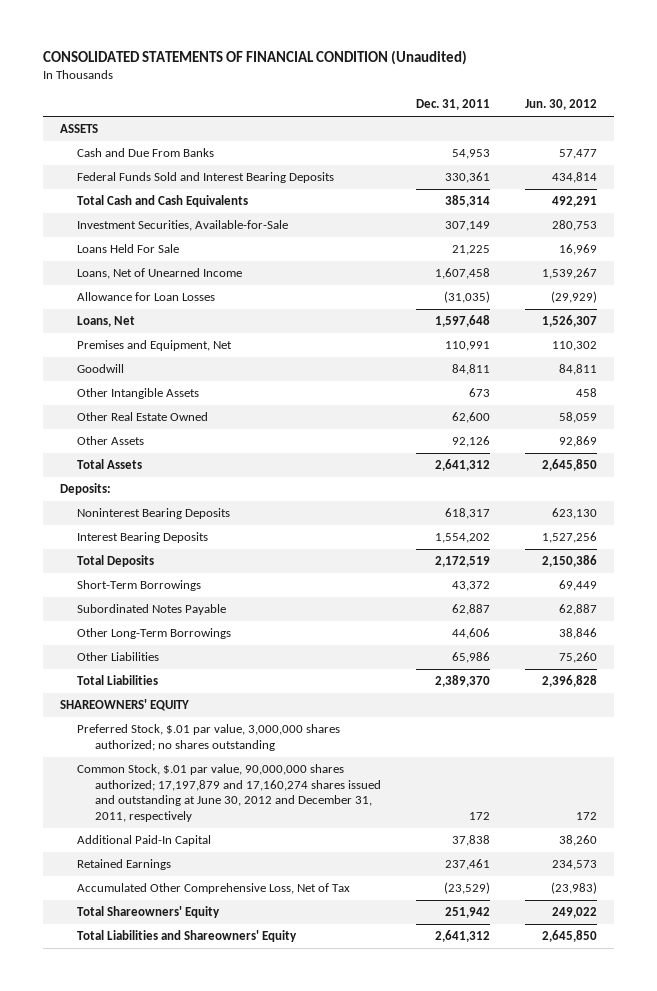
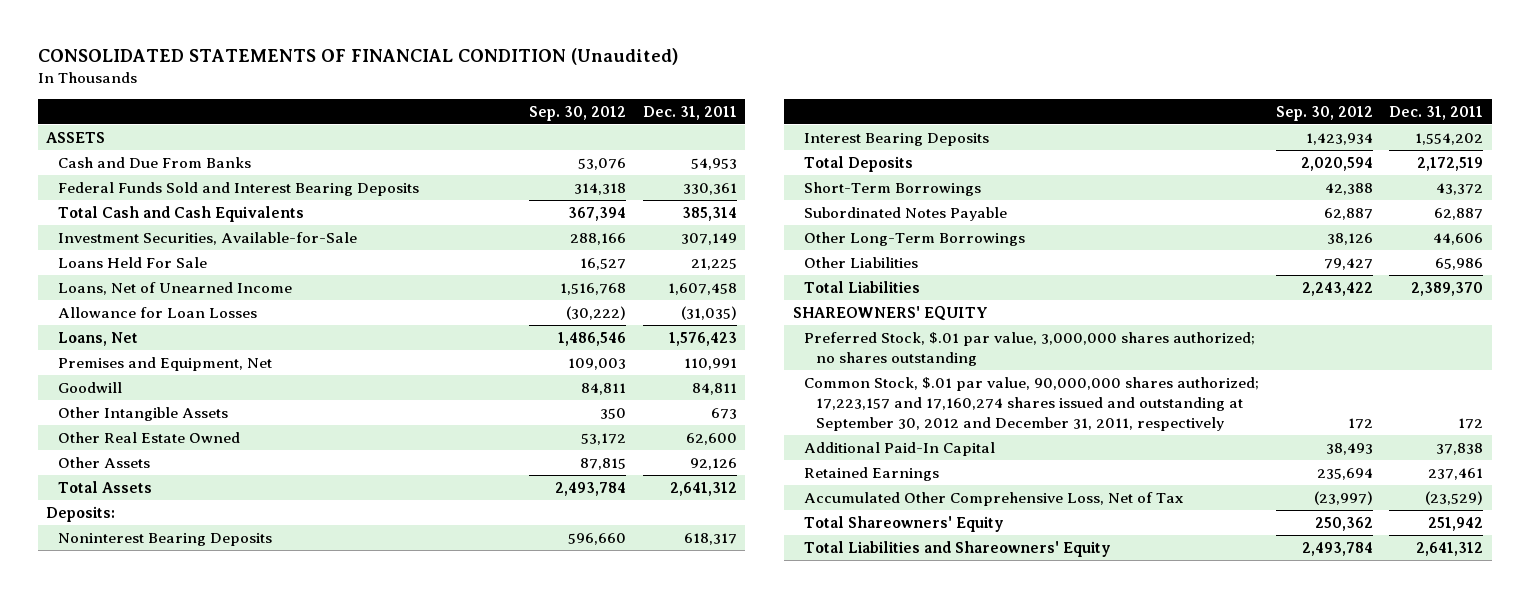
- | Dec. 31, 2011 | Jun. 30, 2012
+ | Sep. 30, 2012 | Dec. 31, 2011
- Loans, Net | 1,597,648 | 1,526,307
+ Loans, Net | 1,486,546 | 1,576,423
- Common Stock, $.01 par value, 90,000,000 shares authorized; 17,197,879 and 17,160,274 shares issued and outstanding at June 30, 2012 and December 31, 2011, respectively | 172 | 172
+ Common Stock, $.01 par value, 90,000,000 shares authorized; 17,223,157 and 17,160,274 shares issued and outstanding at September 30, 2012 and December 31, 2011, respectively | 172 | 172

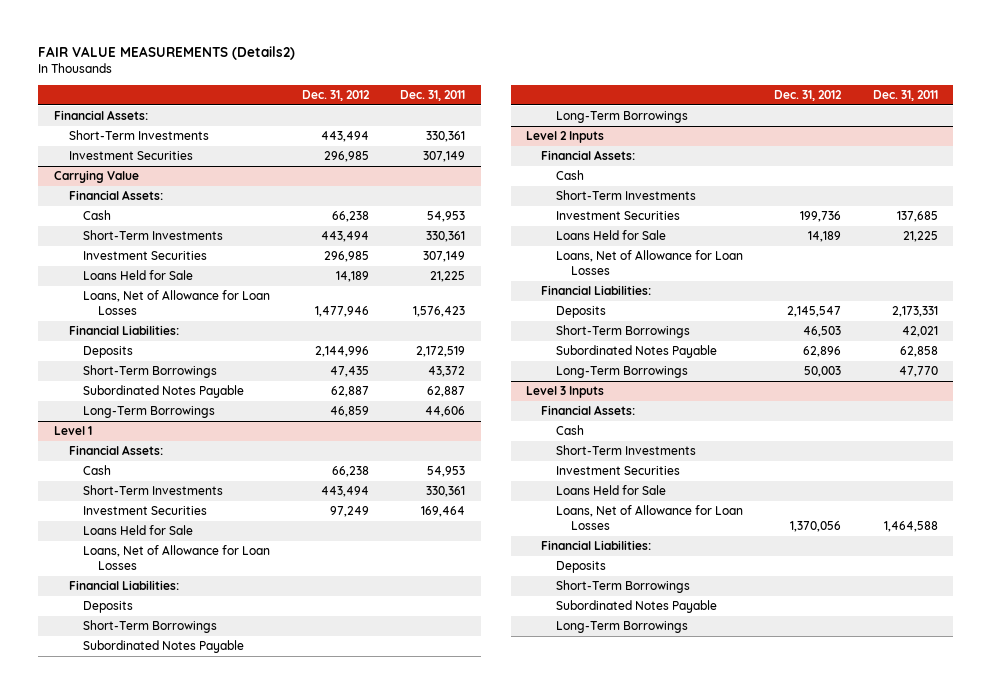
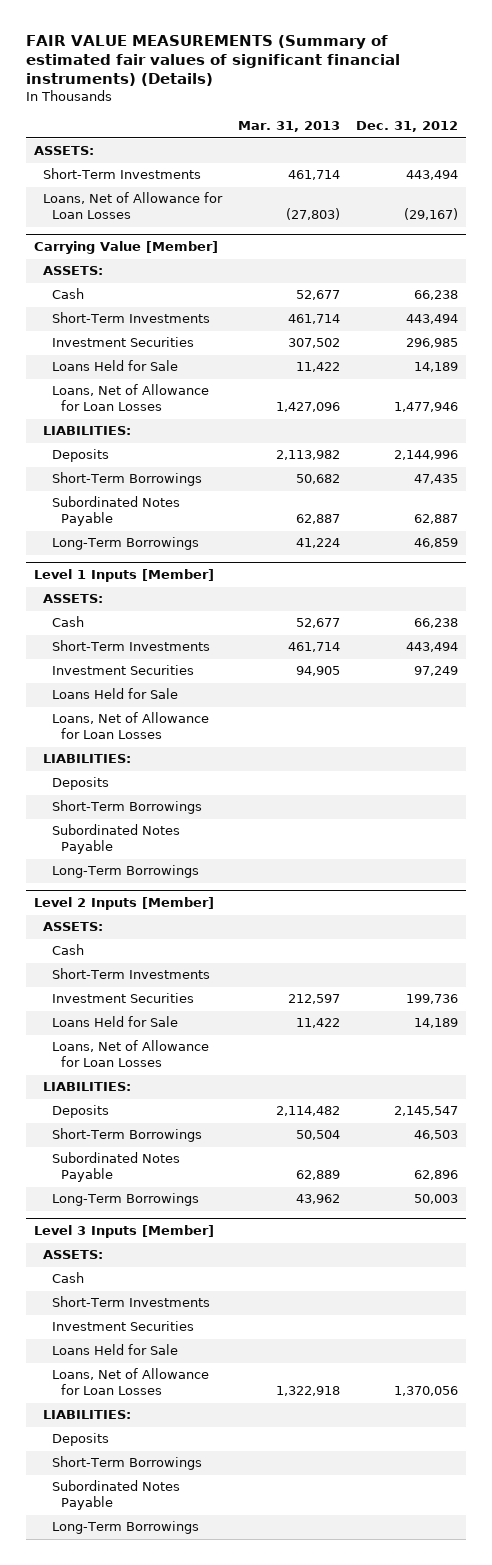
- FAIR VALUE MEASUREMENTS (Details2)
+ FAIR VALUE MEASUREMENTS (Summary of estimated fair values of significant financial instruments) (Details)
- | Dec. 31, 2012 | Dec. 31, 2011
+ | Mar. 31, 2013 | Dec. 31, 2012
- Financial Assets:
+ ASSETS:
- Investment Securities | 296,985 | 307,149
- Carrying Value
- Financial Assets:
+ Loans, Net of Allowance for Loan Losses | (27,803) | (29,167)
+ Carrying Value [Member]
+ ASSETS:
- Financial Liabilities:
+ LIABILITIES:
- Level 1
- Financial Assets:
+ Level 1 Inputs [Member]
+ ASSETS:
- Financial Liabilities:
+ LIABILITIES:
- Level 2 Inputs
- Financial Assets:
+ Level 2 Inputs [Member]
+ ASSETS:
- Financial Liabilities:
+ LIABILITIES:
- Level 3 Inputs
- Financial Assets:
+ Level 3 Inputs [Member]
+ ASSETS:
- Financial Liabilities:
+ LIABILITIES:

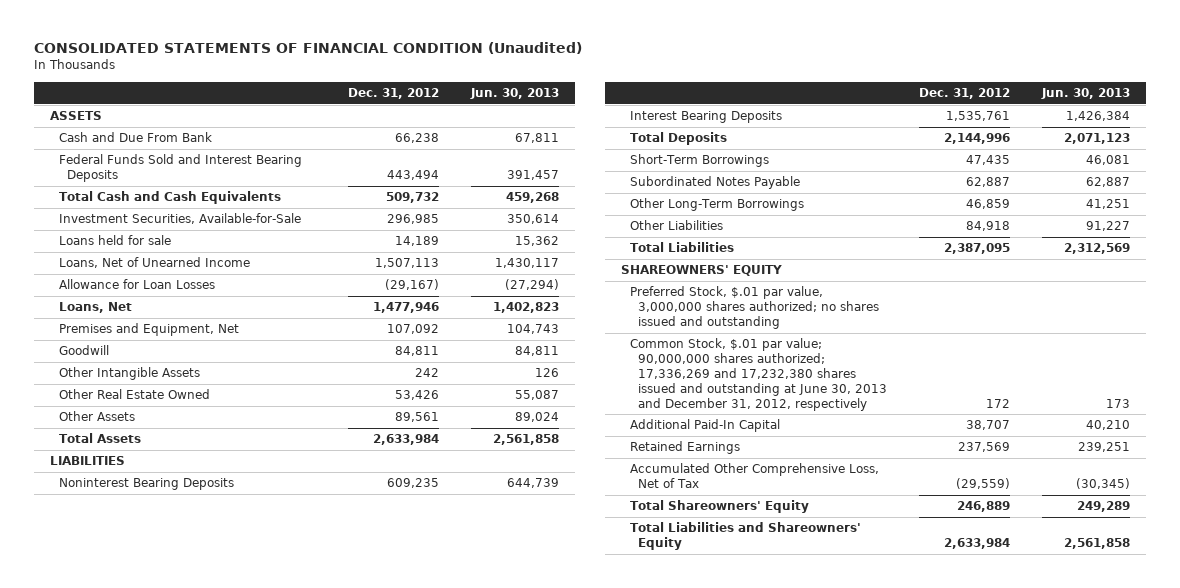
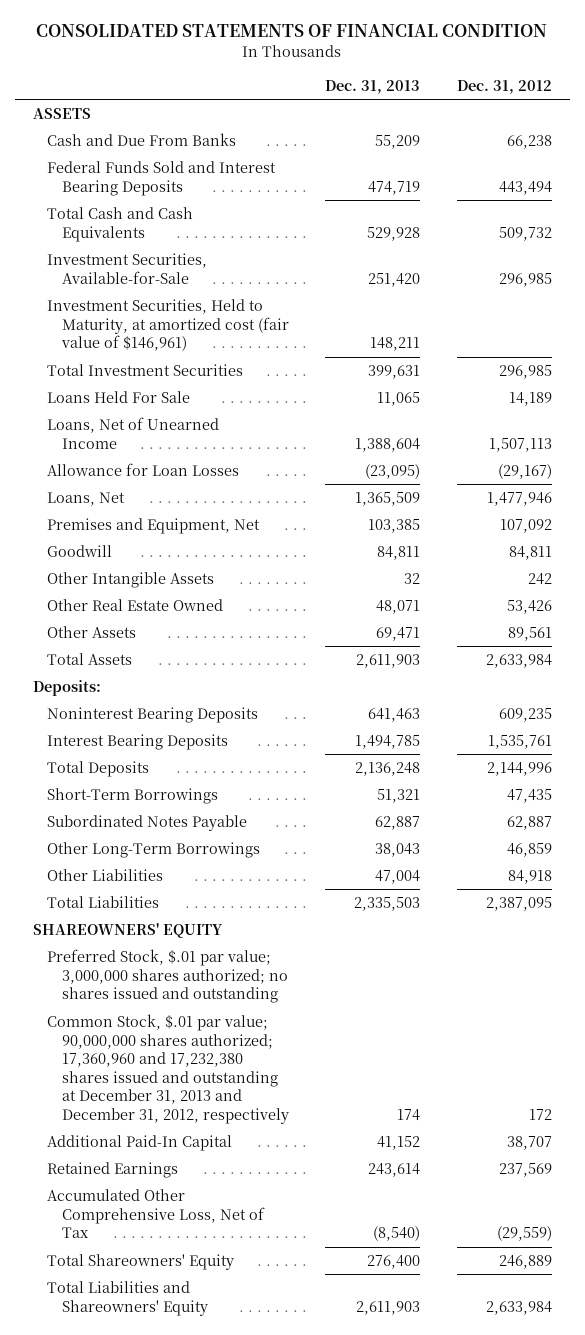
- CONSOLIDATED STATEMENTS OF FINANCIAL CONDITION (Unaudited)
+ CONSOLIDATED STATEMENTS OF FINANCIAL CONDITION
- | Dec. 31, 2012 | Jun. 30, 2013
+ | Dec. 31, 2013 | Dec. 31, 2012
- Cash and Due From Bank | 66,238 | 67,811
+ Cash and Due From Banks | 55,209 | 66,238
- Loans held for sale | 14,189 | 15,362
+ Investment Securities, Held to Maturity, at amortized cost (fair value of $146,961) | 148,211 |
+ Total Investment Securities | 399,631 | 296,985
+ Loans Held For Sale | 11,065 | 14,189
- LIABILITIES
+ Deposits:
- Preferred Stock, $.01 par value, 3,000,000 shares authorized; no shares issued and outstanding
- Common Stock, $.01 par value; 90,000,000 shares authorized; 17,336,269 and 17,232,380 shares issued and outstanding at June 30, 2013 and December 31, 2012, respectively | 172 | 173
+ Preferred Stock, $.01 par value; 3,000,000 shares authorized; no shares issued and outstanding
+ Common Stock, $.01 par value; 90,000,000 shares authorized; 17,360,960 and 17,232,380 shares issued and outstanding at December 31, 2013 and December 31, 2012, respectively | 174 | 172

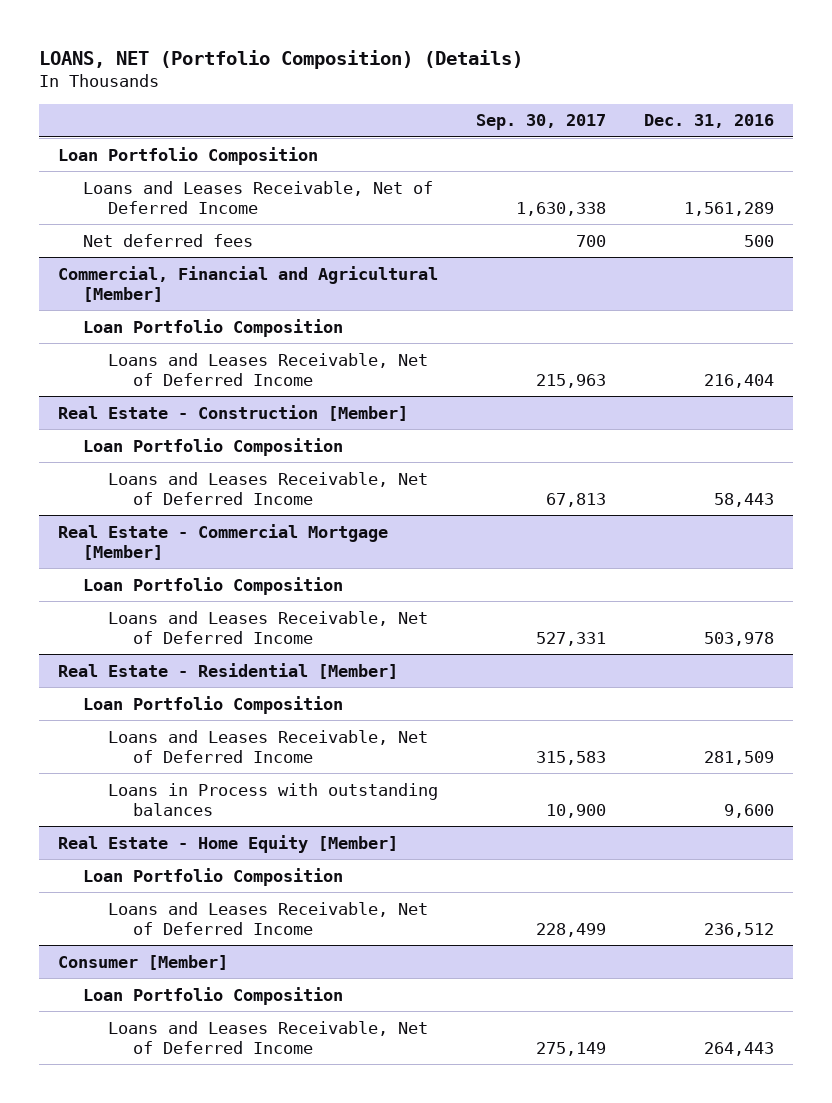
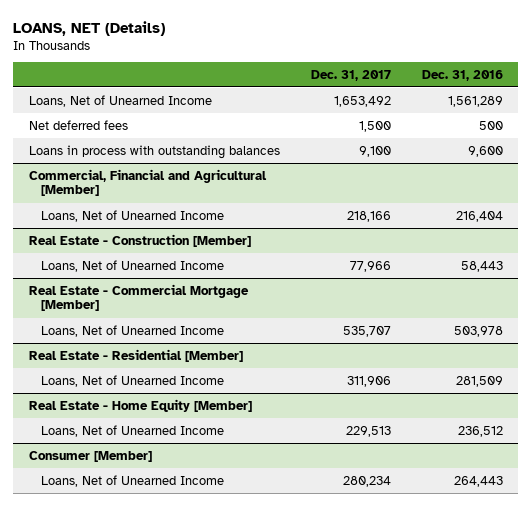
- LOANS, NET (Portfolio Composition) (Details)
+ LOANS, NET (Details)
- | Sep. 30, 2017 | Dec. 31, 2016
+ | Dec. 31, 2017 | Dec. 31, 2016
- Loan Portfolio Composition
- Loans and Leases Receivable, Net of Deferred Income | 1,630,338 | 1,561,289
+ Loans, Net of Unearned Income | 1,653,492 | 1,561,289
+ Loans in process with outstanding balances | 9,100 | 9,600
@ Commercial, Financial and Agricultural [Member]
- Loan Portfolio Composition
- Loans and Leases Receivable, Net of Deferred Income | 215,963 | 216,404
+ Loans, Net of Unearned Income | 218,166 | 216,404
@ Real Estate - Construction [Member]
- Loan Portfolio Composition
- Loans and Leases Receivable, Net of Deferred Income | 67,813 | 58,443
+ Loans, Net of Unearned Income | 77,966 | 58,443
@ Real Estate - Commercial Mortgage [Member]
- Loan Portfolio Composition
- Loans and Leases Receivable, Net of Deferred Income | 527,331 | 503,978
+ Loans, Net of Unearned Income | 535,707 | 503,978
@ Real Estate - Residential [Member]
- Loan Portfolio Composition
- Loans and Leases Receivable, Net of Deferred Income | 315,583 | 281,509
- Loans in Process with outstanding balances | 10,900 | 9,600
+ Loans, Net of Unearned Income | 311,906 | 281,509
@ Real Estate - Home Equity [Member]
- Loan Portfolio Composition
- Loans and Leases Receivable, Net of Deferred Income | 228,499 | 236,512
+ Loans, Net of Unearned Income | 229,513 | 236,512
@ Consumer [Member]
- Loan Portfolio Composition
- Loans and Leases Receivable, Net of Deferred Income | 275,149 | 264,443
+ Loans, Net of Unearned Income | 280,234 | 264,443

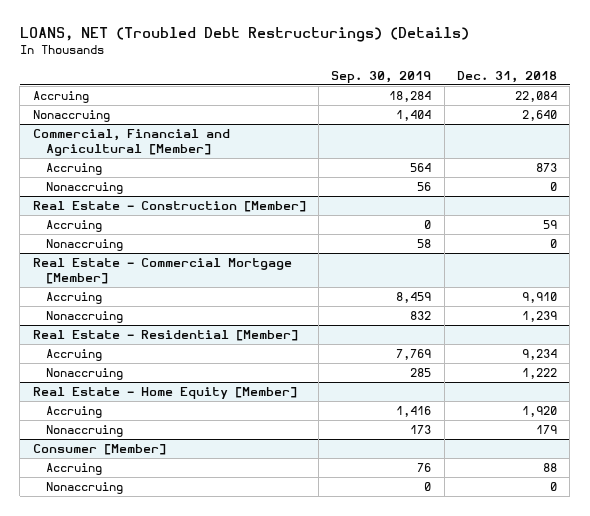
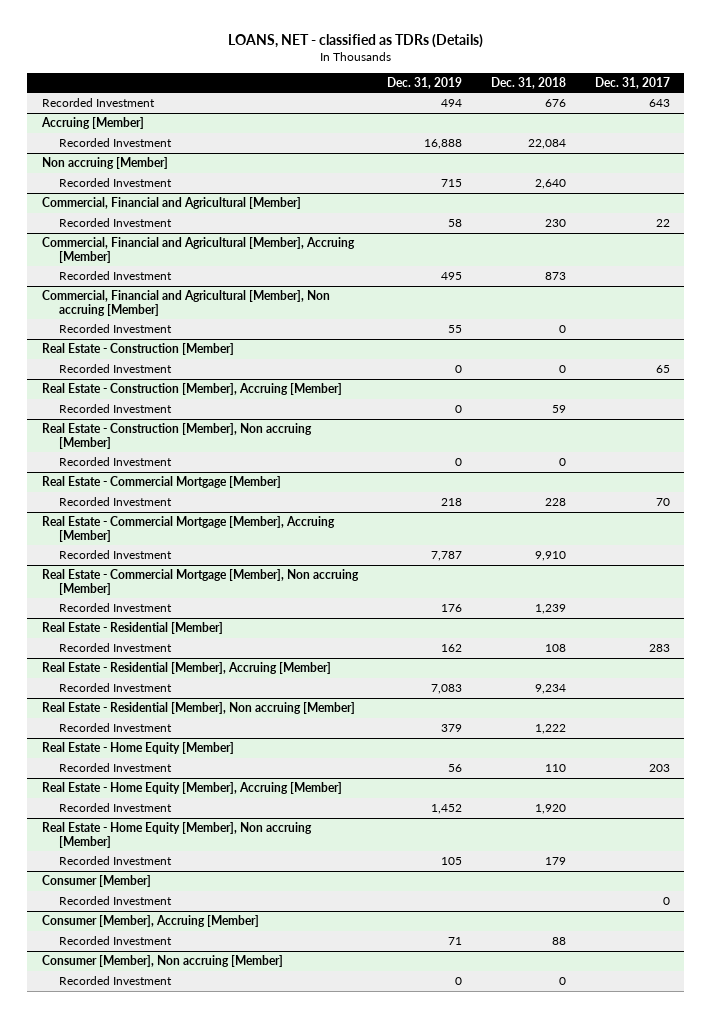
- LOANS, NET (Troubled Debt Restructurings) (Details)
+ LOANS, NET - classified as TDRs (Details)
- | Sep. 30, 2019 | Dec. 31, 2018
+ | Dec. 31, 2019 | Dec. 31, 2018 | Dec. 31, 2017
- Accruing | 18,284 | 22,084
- Nonaccruing | 1,404 | 2,640
+ Recorded Investment | 494 | 676 | 643
+ Accruing [Member]
+ Recorded Investment | 16,888 | 22,084 |
+ Non accruing [Member]
+ Recorded Investment | 715 | 2,640 |
@ Commercial, Financial and Agricultural [Member]
- Accruing | 564 | 873
- Nonaccruing | 56 | 0
+ Recorded Investment | 58 | 230 | 22
+ Commercial, Financial and Agricultural [Member], Accruing [Member]
+ Recorded Investment | 495 | 873 |
+ Commercial, Financial and Agricultural [Member], Non accruing [Member]
+ Recorded Investment | 55 | 0 |
@ Real Estate - Construction [Member]
- Accruing | 0 | 59
- Nonaccruing | 58 | 0
+ Recorded Investment | 0 | 0 | 65
+ Real Estate - Construction [Member], Accruing [Member]
+ Recorded Investment | 0 | 59 |
+ Real Estate - Construction [Member], Non accruing [Member]
+ Recorded Investment | 0 | 0 |
@ Real Estate - Commercial Mortgage [Member]
- Accruing | 8,459 | 9,910
- Nonaccruing | 832 | 1,239
+ Recorded Investment | 218 | 228 | 70
+ Real Estate - Commercial Mortgage [Member], Accruing [Member]
+ Recorded Investment | 7,787 | 9,910 |
+ Real Estate - Commercial Mortgage [Member], Non accruing [Member]
+ Recorded Investment | 176 | 1,239 |
@ Real Estate - Residential [Member]
- Accruing | 7,769 | 9,234
- Nonaccruing | 285 | 1,222
+ Recorded Investment | 162 | 108 | 283
+ Real Estate - Residential [Member], Accruing [Member]
+ Recorded Investment | 7,083 | 9,234 |
+ Real Estate - Residential [Member], Non accruing [Member]
+ Recorded Investment | 379 | 1,222 |
@ Real Estate - Home Equity [Member]
- Accruing | 1,416 | 1,920
- Nonaccruing | 173 | 179
+ Recorded Investment | 56 | 110 | 203
+ Real Estate - Home Equity [Member], Accruing [Member]
+ Recorded Investment | 1,452 | 1,920 |
+ Real Estate - Home Equity [Member], Non accruing [Member]
+ Recorded Investment | 105 | 179 |
@ Consumer [Member]
- Accruing | 76 | 88
- Nonaccruing | 0 | 0
+ Recorded Investment | | | 0
+ Consumer [Member], Accruing [Member]
+ Recorded Investment | 71 | 88 |
+ Consumer [Member], Non accruing [Member]
+ Recorded Investment | 0 | 0 |

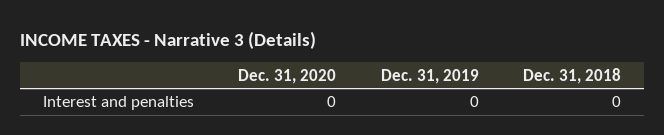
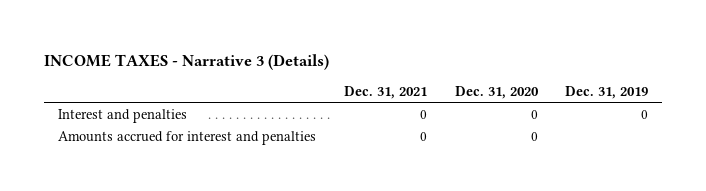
- | Dec. 31, 2020 | Dec. 31, 2019 | Dec. 31, 2018
+ | Dec. 31, 2021 | Dec. 31, 2020 | Dec. 31, 2019
+ Amounts accrued for interest and penalties | 0 | 0 |

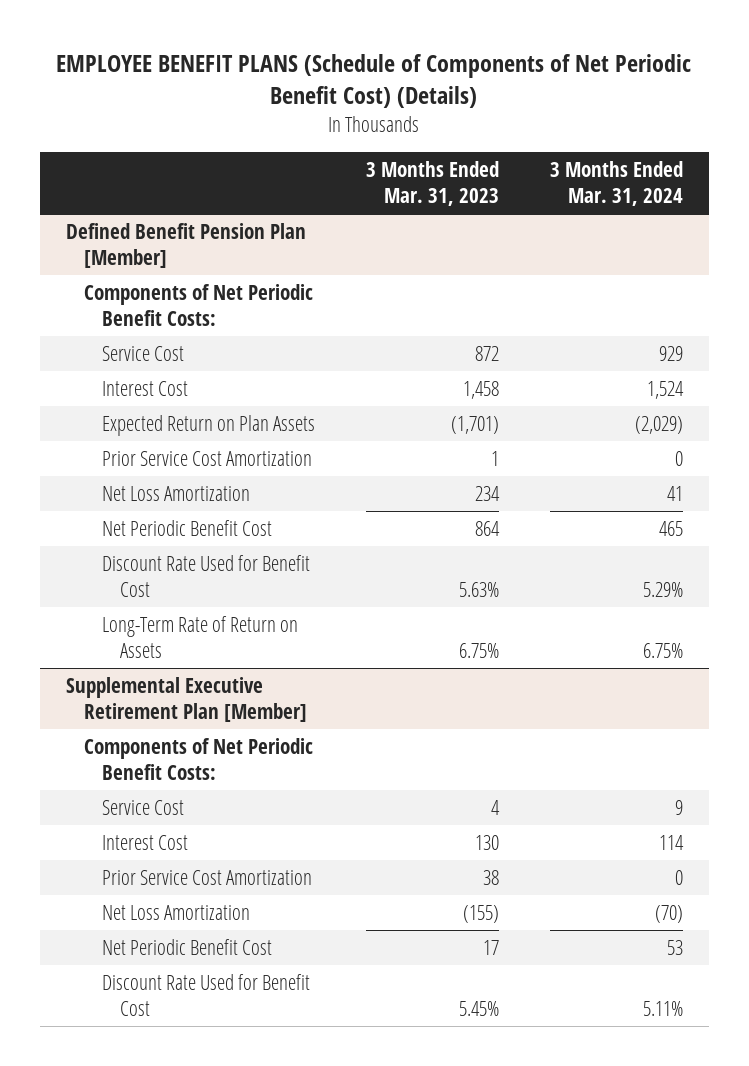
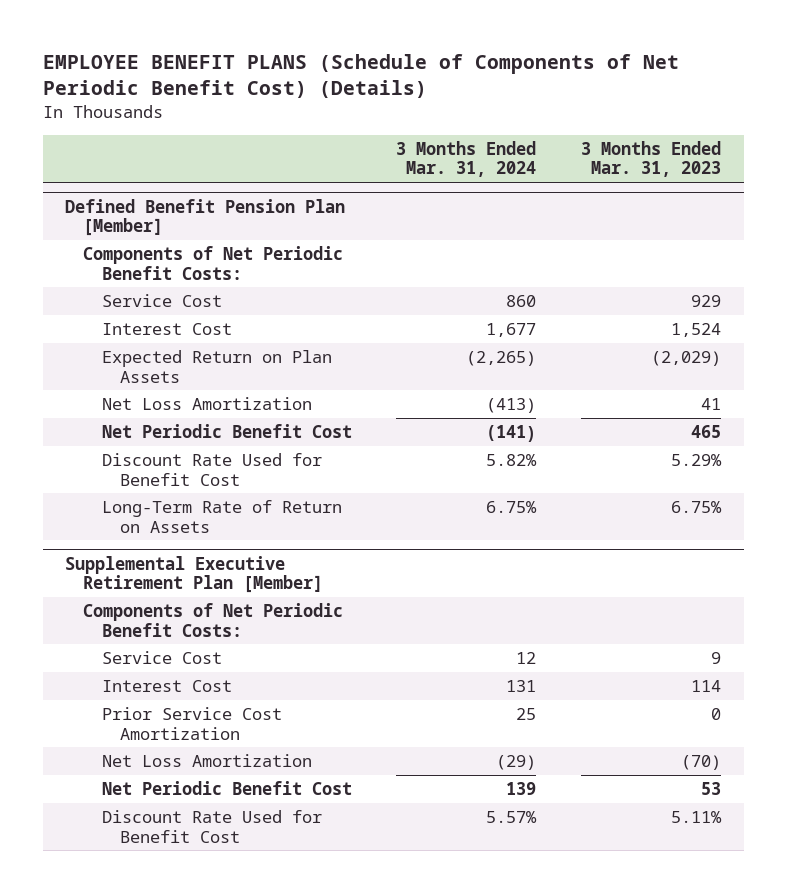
- | 3 Months Ended Mar. 31, 2023 | 3 Months Ended Mar. 31, 2024
+ | 3 Months Ended Mar. 31, 2024 | 3 Months Ended Mar. 31, 2023
@ Defined Benefit Pension Plan [Member]
- Service Cost | 872 | 929
- Interest Cost | 1,458 | 1,524
- Expected Return on Plan Assets | (1,701) | (2,029)
- Prior Service Cost Amortization | 1 | 0
- Net Loss Amortization | 234 | 41
- Net Periodic Benefit Cost | 864 | 465
- Discount Rate Used for Benefit Cost | 5.63% | 5.29%
+ Service Cost | 860 | 929
+ Interest Cost | 1,677 | 1,524
+ Expected Return on Plan Assets | (2,265) | (2,029)
+ Net Loss Amortization | (413) | 41
+ Net Periodic Benefit Cost | (141) | 465
+ Discount Rate Used for Benefit Cost | 5.82% | 5.29%
@ Supplemental Executive Retirement Plan [Member]
- Service Cost | 4 | 9
- Interest Cost | 130 | 114
- Prior Service Cost Amortization | 38 | 0
- Net Loss Amortization | (155) | (70)
- Net Periodic Benefit Cost | 17 | 53
- Discount Rate Used for Benefit Cost | 5.45% | 5.11%
+ Service Cost | 12 | 9
+ Interest Cost | 131 | 114
+ Prior Service Cost Amortization | 25 | 0
+ Net Loss Amortization | (29) | (70)
+ Net Periodic Benefit Cost | 139 | 53
+ Discount Rate Used for Benefit Cost | 5.57% | 5.11%

